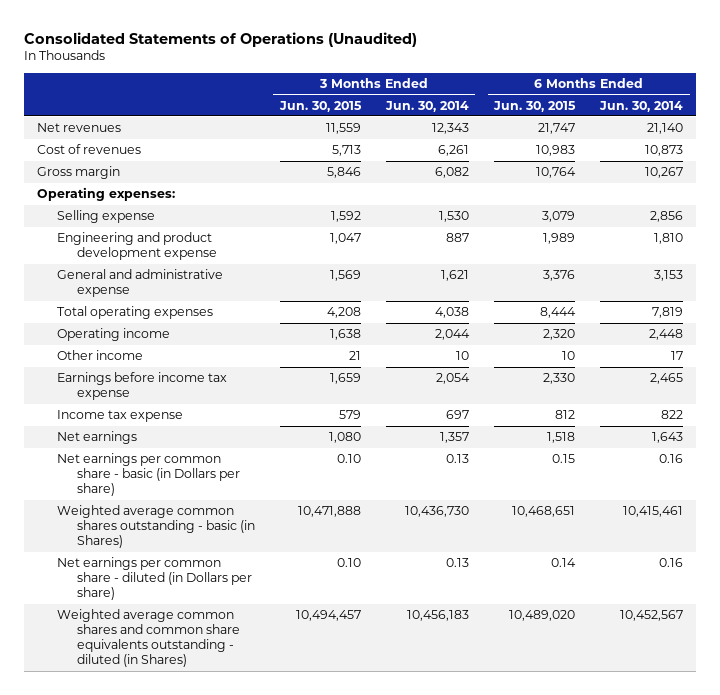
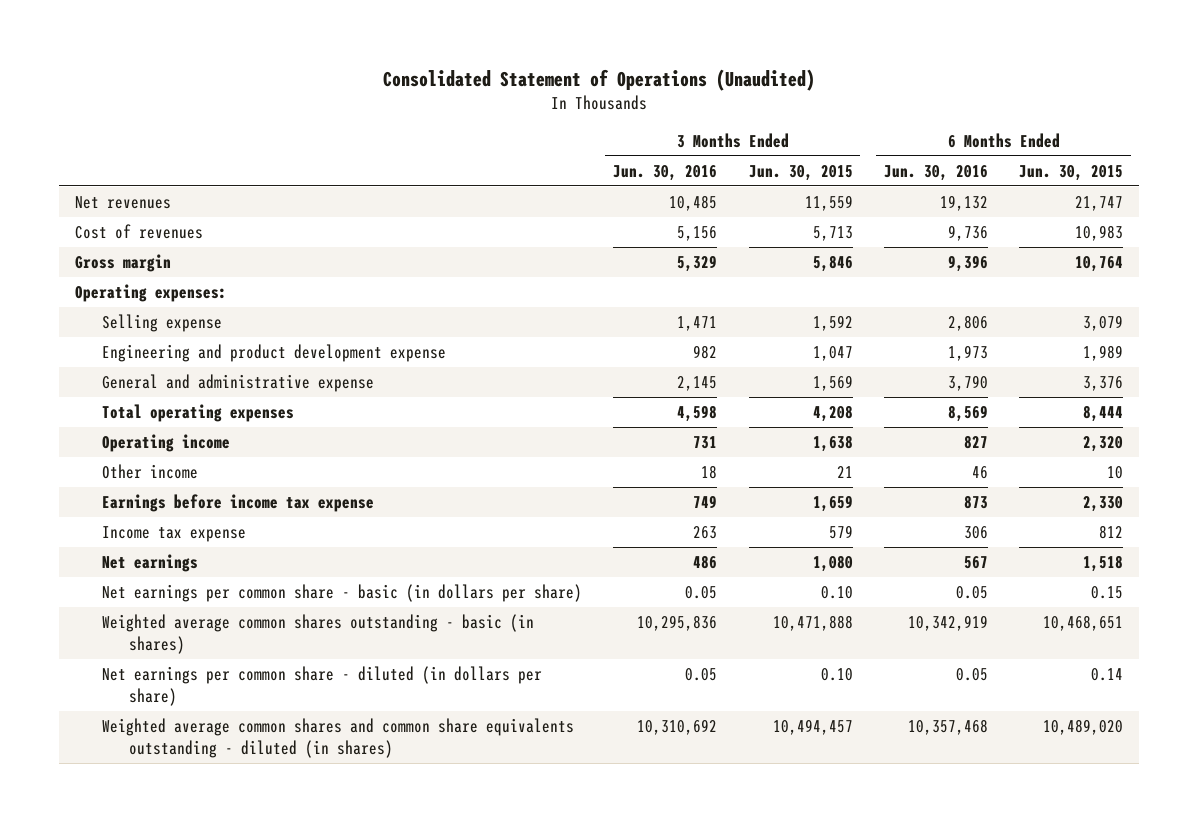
- Consolidated Statements of Operations (Unaudited)
+ Consolidated Statement of Operations (Unaudited)
- | 3 Months Ended Jun. 30, 2015 | 3 Months Ended Jun. 30, 2014 | 6 Months Ended Jun. 30, 2015 | 6 Months Ended Jun. 30, 2014
+ | 3 Months Ended Jun. 30, 2016 | 3 Months Ended Jun. 30, 2015 | 6 Months Ended Jun. 30, 2016 | 6 Months Ended Jun. 30, 2015
- Net earnings per common share - basic (in Dollars per share) | 0.10 | 0.13 | 0.15 | 0.16
- Weighted average common shares outstanding - basic (in Shares) | 10,471,888 | 10,436,730 | 10,468,651 | 10,415,461
- Net earnings per common share - diluted (in Dollars per share) | 0.10 | 0.13 | 0.14 | 0.16
- Weighted average common shares and common share equivalents outstanding - diluted (in Shares) | 10,494,457 | 10,456,183 | 10,489,020 | 10,452,567
+ Net earnings per common share - basic (in dollars per share) | 0.05 | 0.10 | 0.05 | 0.15
+ Weighted average common shares outstanding - basic (in shares) | 10,295,836 | 10,471,888 | 10,342,919 | 10,468,651
+ Net earnings per common share - diluted (in dollars per share) | 0.05 | 0.10 | 0.05 | 0.14
+ Weighted average common shares and common share equivalents outstanding - diluted (in shares) | 10,310,692 | 10,494,457 | 10,357,468 | 10,489,020

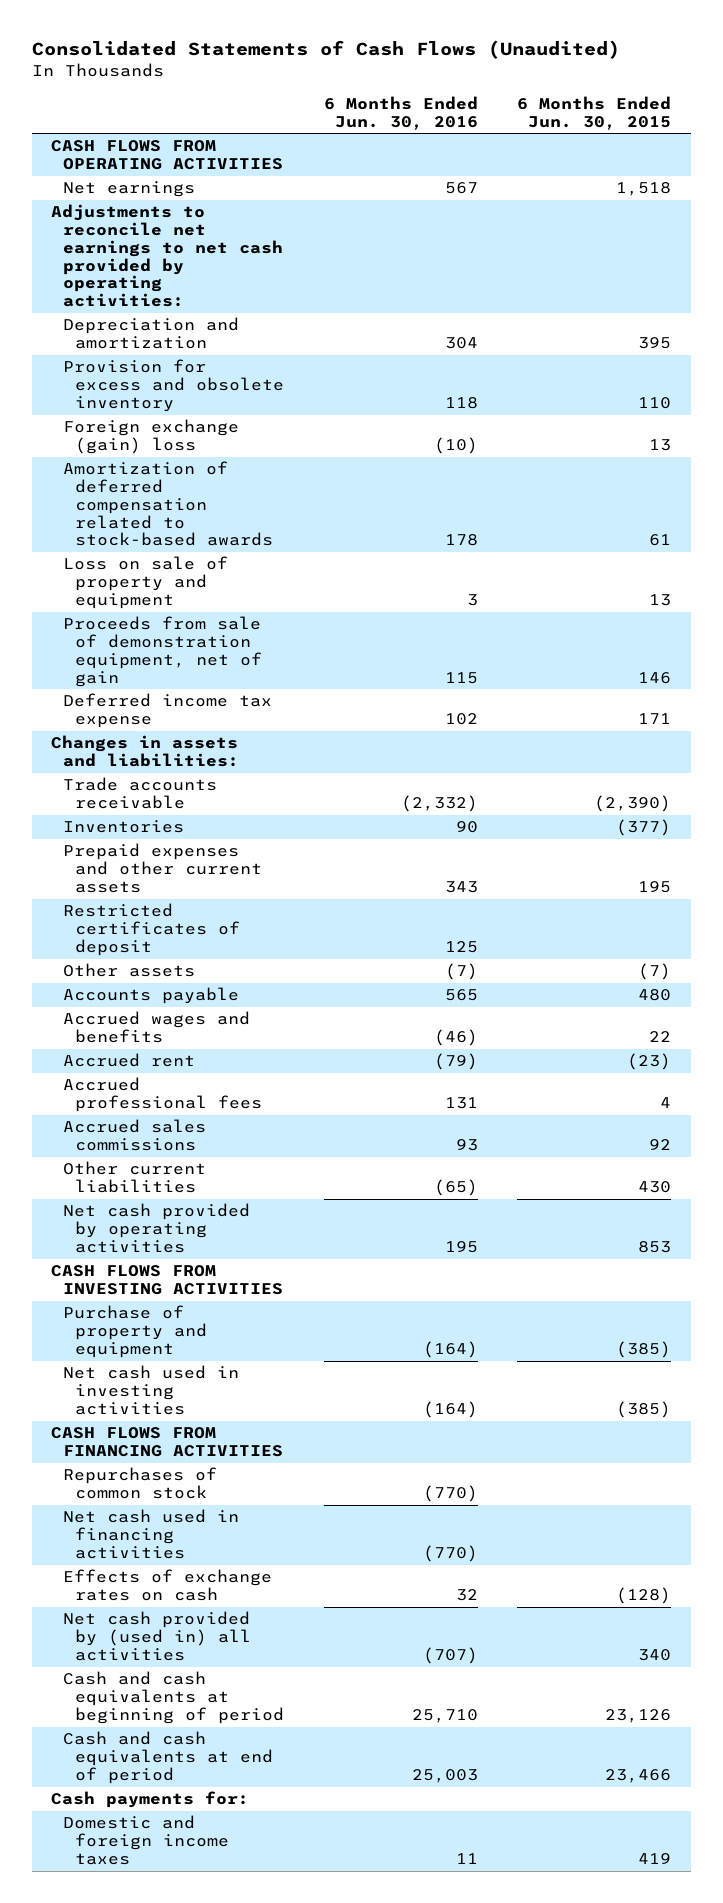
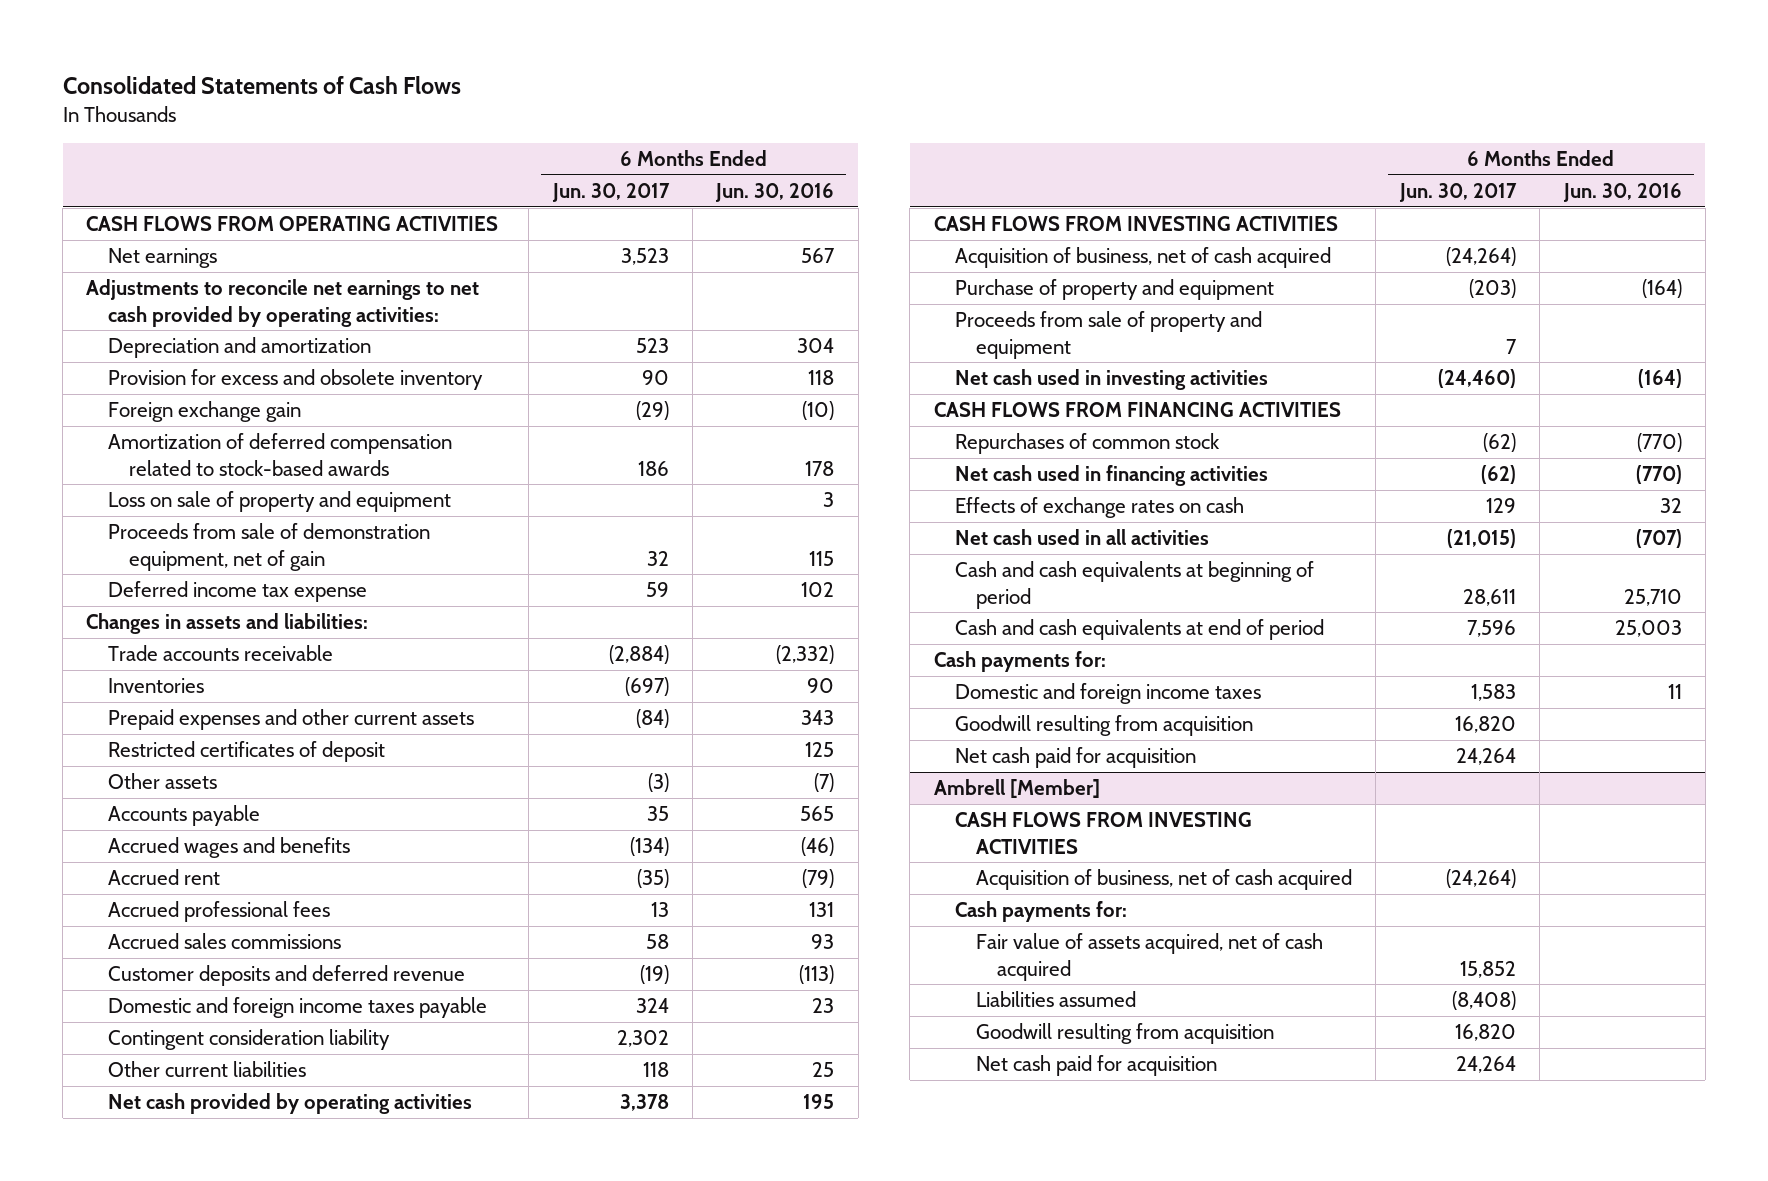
- Consolidated Statements of Cash Flows (Unaudited)
+ Consolidated Statements of Cash Flows
- | 6 Months Ended Jun. 30, 2016 | 6 Months Ended Jun. 30, 2015
+ | 6 Months Ended Jun. 30, 2017 | 6 Months Ended Jun. 30, 2016
- Foreign exchange (gain) loss | (10) | 13
+ Foreign exchange gain | (29) | (10)
- Other current liabilities | (65) | 430
+ Customer deposits and deferred revenue | (19) | (113)
+ Domestic and foreign income taxes payable | 324 | 23
+ Contingent consideration liability | 2,302 |
+ Other current liabilities | 118 | 25
+ Acquisition of business, net of cash acquired | (24,264) |
+ Proceeds from sale of property and equipment | 7 |
- Net cash provided by (used in) all activities | (707) | 340
+ Net cash used in all activities | (21,015) | (707)
+ Goodwill resulting from acquisition | 16,820 |
+ Net cash paid for acquisition | 24,264 |
+ Ambrell [Member]
+ CASH FLOWS FROM INVESTING ACTIVITIES
+ Acquisition of business, net of cash acquired | (24,264) |
+ Cash payments for:
+ Fair value of assets acquired, net of cash acquired | 15,852 |
+ Liabilities assumed | (8,408) |
+ Goodwill resulting from acquisition | 16,820 |
+ Net cash paid for acquisition | 24,264 |

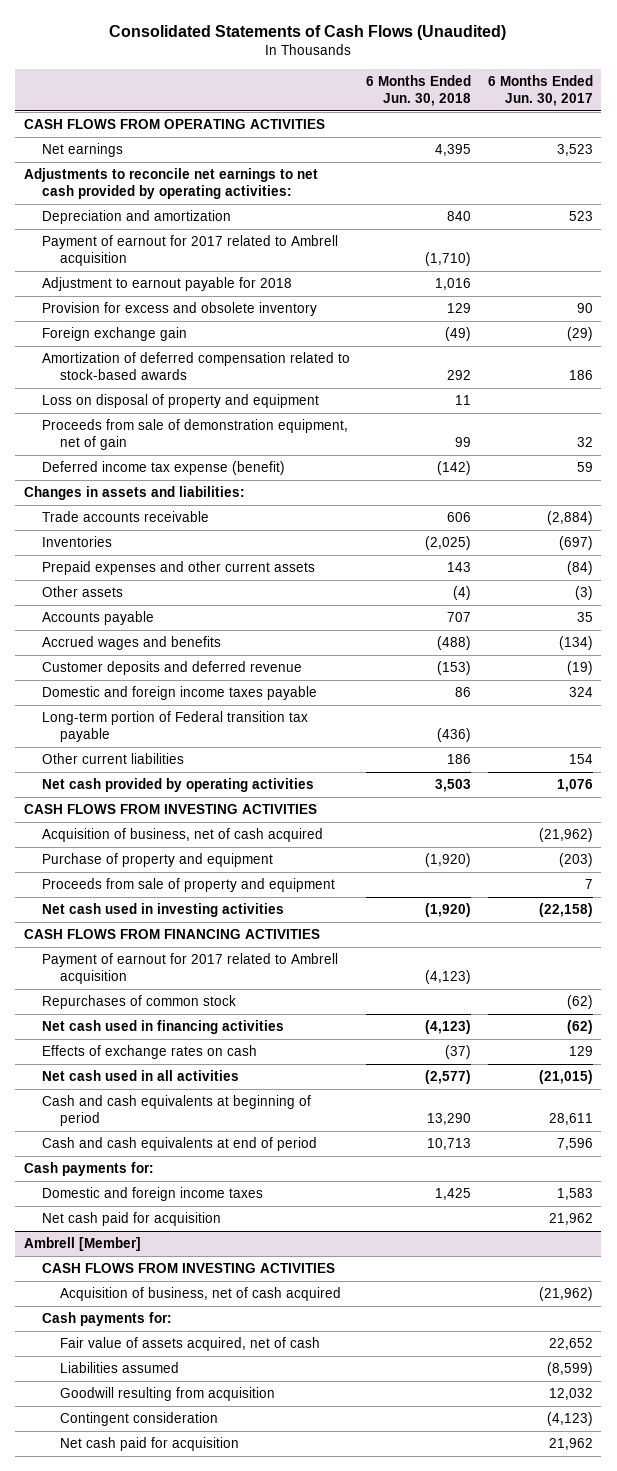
- Consolidated Statements of Cash Flows
+ Consolidated Statements of Cash Flows (Unaudited)
- | 6 Months Ended Jun. 30, 2017 | 6 Months Ended Jun. 30, 2016
+ | 6 Months Ended Jun. 30, 2018 | 6 Months Ended Jun. 30, 2017
+ Payment of earnout for 2017 related to Ambrell acquisition | (1,710) |
+ Adjustment to earnout payable for 2018 | 1,016 |
- Loss on sale of property and equipment | | 3
+ Loss on disposal of property and equipment | 11 |
- Deferred income tax expense | 59 | 102
+ Deferred income tax expense (benefit) | (142) | 59
- Restricted certificates of deposit | | 125
- Accrued rent | (35) | (79)
- Accrued professional fees | 13 | 131
- Accrued sales commissions | 58 | 93
- Contingent consideration liability | 2,302 |
- Other current liabilities | 118 | 25
- Net cash provided by operating activities | 3,378 | 195
+ Long-term portion of Federal transition tax payable | (436) |
+ Other current liabilities | 186 | 154
+ Net cash provided by operating activities | 3,503 | 1,076
- Acquisition of business, net of cash acquired | (24,264) |
+ Acquisition of business, net of cash acquired | | (21,962)
- Net cash used in investing activities | (24,460) | (164)
+ Net cash used in investing activities | (1,920) | (22,158)
+ Payment of earnout for 2017 related to Ambrell acquisition | (4,123) |
- Goodwill resulting from acquisition | 16,820 |
- Net cash paid for acquisition | 24,264 |
+ Net cash paid for acquisition | | 21,962
@ Ambrell [Member]
- Acquisition of business, net of cash acquired | (24,264) |
+ Acquisition of business, net of cash acquired | | (21,962)
- Fair value of assets acquired, net of cash acquired | 15,852 |
- Liabilities assumed | (8,408) |
- Goodwill resulting from acquisition | 16,820 |
- Net cash paid for acquisition | 24,264 |
+ Fair value of assets acquired, net of cash | | 22,652
+ Liabilities assumed | | (8,599)
+ Goodwill resulting from acquisition | | 12,032
+ Contingent consideration | | (4,123)
+ Net cash paid for acquisition | | 21,962

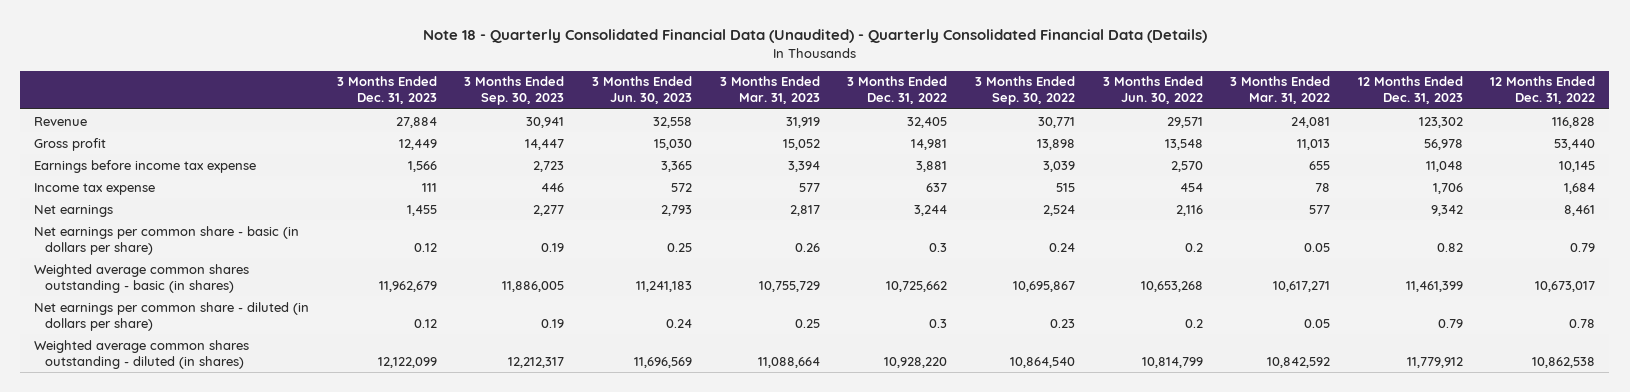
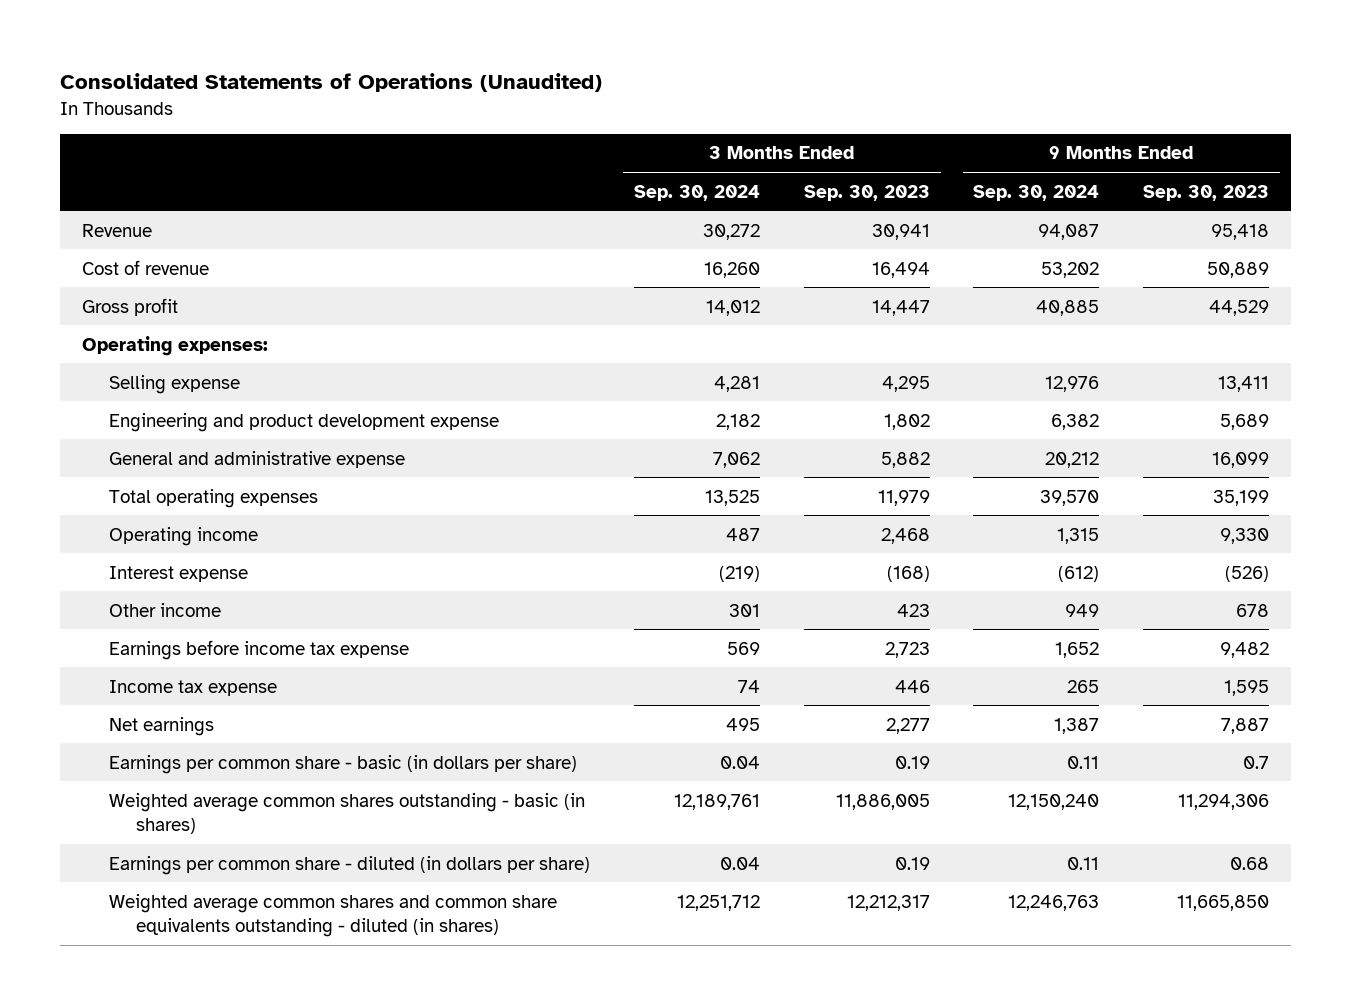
- Note 18 - Quarterly Consolidated Financial Data (Unaudited) - Quarterly Consolidated Financial Data (Details)
+ Consolidated Statements of Operations (Unaudited)
- | 3 Months Ended Dec. 31, 2023 | 3 Months Ended Sep. 30, 2023 | 3 Months Ended Jun. 30, 2023 | 3 Months Ended Mar. 31, 2023 | 3 Months Ended Dec. 31, 2022 | 3 Months Ended Sep. 30, 2022 | 3 Months Ended Jun. 30, 2022 | 3 Months Ended Mar. 31, 2022 | 12 Months Ended Dec. 31, 2023 | 12 Months Ended Dec. 31, 2022
+ | 3 Months Ended Sep. 30, 2024 | 3 Months Ended Sep. 30, 2023 | 9 Months Ended Sep. 30, 2024 | 9 Months Ended Sep. 30, 2023
+ Cost of revenue | 16,260 | 16,494 | 53,202 | 50,889
+ Operating expenses:
+ Selling expense | 4,281 | 4,295 | 12,976 | 13,411
+ Engineering and product development expense | 2,182 | 1,802 | 6,382 | 5,689
+ General and administrative expense | 7,062 | 5,882 | 20,212 | 16,099
+ Total operating expenses | 13,525 | 11,979 | 39,570 | 35,199
+ Operating income | 487 | 2,468 | 1,315 | 9,330
+ Interest expense | (219) | (168) | (612) | (526)
+ Other income | 301 | 423 | 949 | 678
- Net earnings per common share - basic (in dollars per share) | 0.12 | 0.19 | 0.25 | 0.26 | 0.3 | 0.24 | 0.2 | 0.05 | 0.82 | 0.79
+ Earnings per common share - basic (in dollars per share) | 0.04 | 0.19 | 0.11 | 0.7
- Net earnings per common share - diluted (in dollars per share) | 0.12 | 0.19 | 0.24 | 0.25 | 0.3 | 0.23 | 0.2 | 0.05 | 0.79 | 0.78
- Weighted average common shares outstanding - diluted (in shares) | 12,122,099 | 12,212,317 | 11,696,569 | 11,088,664 | 10,928,220 | 10,864,540 | 10,814,799 | 10,842,592 | 11,779,912 | 10,862,538
+ Earnings per common share - diluted (in dollars per share) | 0.04 | 0.19 | 0.11 | 0.68
+ Weighted average common shares and common share equivalents outstanding - diluted (in shares) | 12,251,712 | 12,212,317 | 12,246,763 | 11,665,850

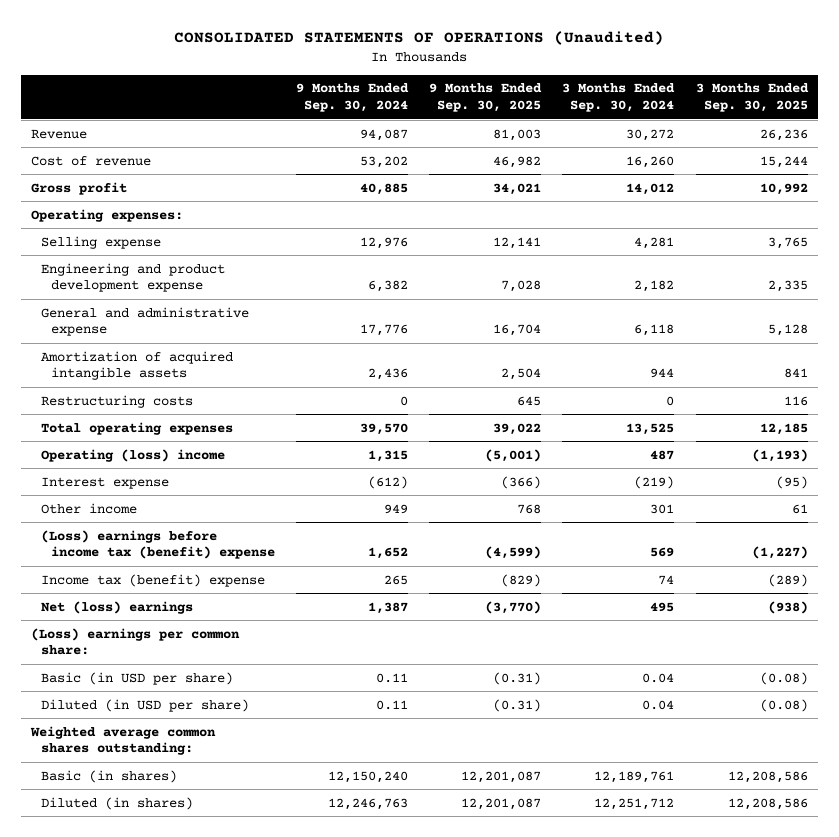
- Consolidated Statements of Operations (Unaudited)
+ CONSOLIDATED STATEMENTS OF OPERATIONS (Unaudited)
- | 3 Months Ended Sep. 30, 2024 | 3 Months Ended Sep. 30, 2023 | 9 Months Ended Sep. 30, 2024 | 9 Months Ended Sep. 30, 2023
+ | 9 Months Ended Sep. 30, 2024 | 9 Months Ended Sep. 30, 2025 | 3 Months Ended Sep. 30, 2024 | 3 Months Ended Sep. 30, 2025
- General and administrative expense | 7,062 | 5,882 | 20,212 | 16,099
+ General and administrative expense | 17,776 | 16,704 | 6,118 | 5,128
+ Amortization of acquired intangible assets | 2,436 | 2,504 | 944 | 841
+ Restructuring costs | 0 | 645 | 0 | 116
- Operating income | 487 | 2,468 | 1,315 | 9,330
+ Operating (loss) income | 1,315 | (5,001) | 487 | (1,193)
- Earnings before income tax expense | 569 | 2,723 | 1,652 | 9,482
- Income tax expense | 74 | 446 | 265 | 1,595
- Net earnings | 495 | 2,277 | 1,387 | 7,887
- Earnings per common share - basic (in dollars per share) | 0.04 | 0.19 | 0.11 | 0.7
- Weighted average common shares outstanding - basic (in shares) | 12,189,761 | 11,886,005 | 12,150,240 | 11,294,306
- Earnings per common share - diluted (in dollars per share) | 0.04 | 0.19 | 0.11 | 0.68
- Weighted average common shares and common share equivalents outstanding - diluted (in shares) | 12,251,712 | 12,212,317 | 12,246,763 | 11,665,850
+ (Loss) earnings before income tax (benefit) expense | 1,652 | (4,599) | 569 | (1,227)
+ Income tax (benefit) expense | 265 | (829) | 74 | (289)
+ Net (loss) earnings | 1,387 | (3,770) | 495 | (938)
+ (Loss) earnings per common share:
+ Basic (in USD per share) | 0.11 | (0.31) | 0.04 | (0.08)
+ Diluted (in USD per share) | 0.11 | (0.31) | 0.04 | (0.08)
+ Weighted average common shares outstanding:
+ Basic (in shares) | 12,150,240 | 12,201,087 | 12,189,761 | 12,208,586
+ Diluted (in shares) | 12,246,763 | 12,201,087 | 12,251,712 | 12,208,586

